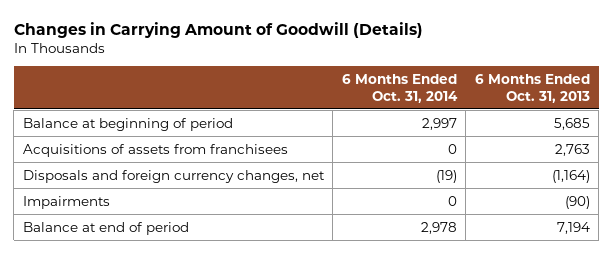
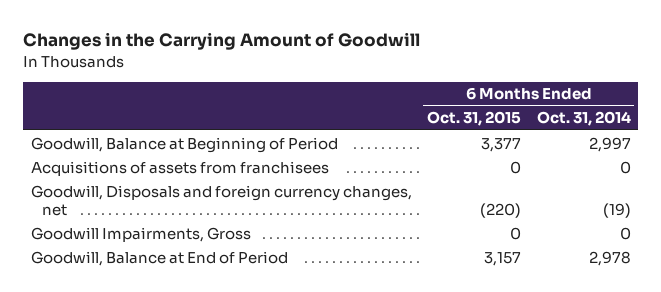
- Changes in Carrying Amount of Goodwill (Details)
+ Changes in the Carrying Amount of Goodwill
- | 6 Months Ended Oct. 31, 2014 | 6 Months Ended Oct. 31, 2013
+ | 6 Months Ended Oct. 31, 2015 | 6 Months Ended Oct. 31, 2014
- Balance at beginning of period | 2,997 | 5,685
+ Goodwill, Balance at Beginning of Period | 3,377 | 2,997
- Disposals and foreign currency changes, net | (19) | (1,164)
- Impairments | 0 | (90)
- Balance at end of period | 2,978 | 7,194
+ Goodwill, Disposals and foreign currency changes, net | (220) | (19)
+ Goodwill Impairments, Gross | 0 | 0
+ Goodwill, Balance at End of Period | 3,157 | 2,978

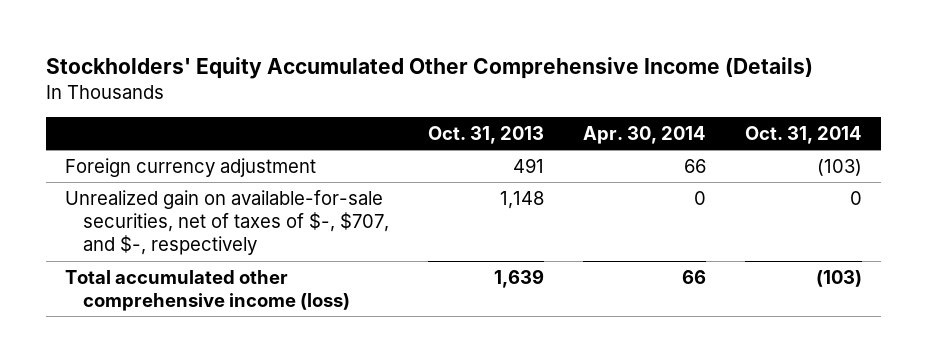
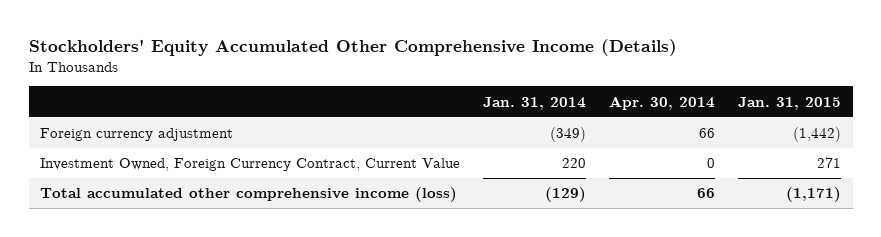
- | Oct. 31, 2013 | Apr. 30, 2014 | Oct. 31, 2014
+ | Jan. 31, 2014 | Apr. 30, 2014 | Jan. 31, 2015
- Unrealized gain on available-for-sale securities, net of taxes of $-, $707, and $-, respectively | 1,148 | 0 | 0
+ Investment Owned, Foreign Currency Contract, Current Value | 220 | 0 | 271

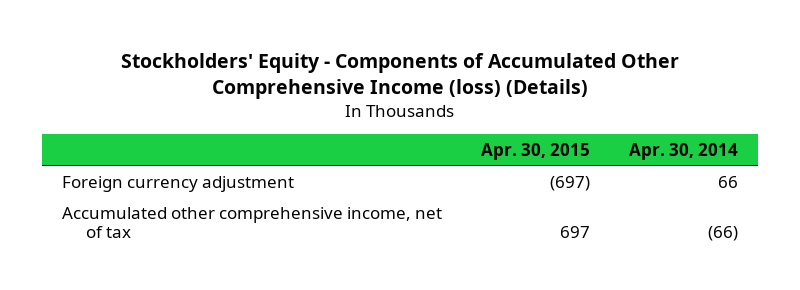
- Stockholders' Equity Accumulated Other Comprehensive Income (Details)
+ Stockholders' Equity - Components of Accumulated Other Comprehensive Income (loss) (Details)
- | Jan. 31, 2014 | Apr. 30, 2014 | Jan. 31, 2015
+ | Apr. 30, 2015 | Apr. 30, 2014
- Investment Owned, Foreign Currency Contract, Current Value | 220 | 0 | 271
- Total accumulated other comprehensive income (loss) | (129) | 66 | (1,171)
+ Accumulated other comprehensive income, net of tax | 697 | (66)

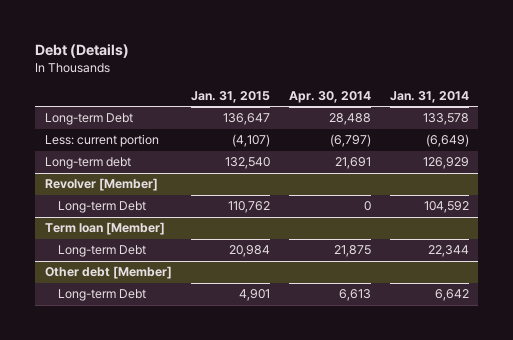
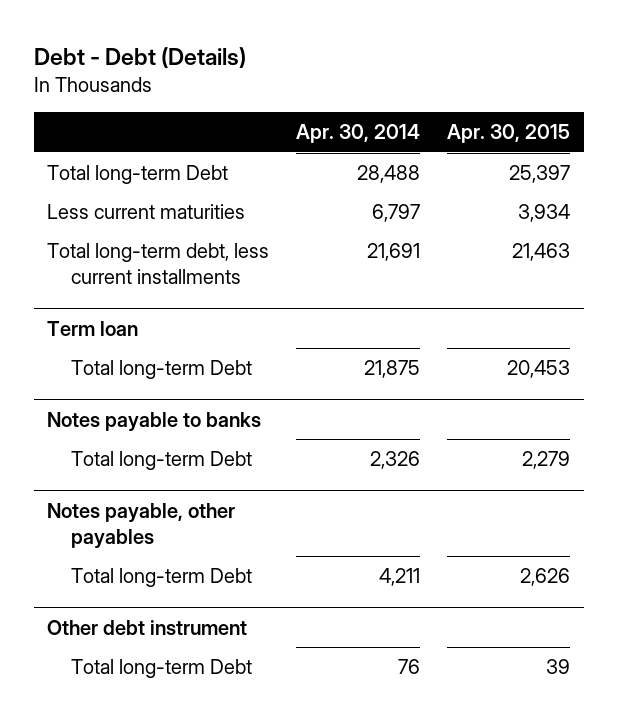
- Debt (Details)
+ Debt - Debt (Details)
- | Jan. 31, 2015 | Apr. 30, 2014 | Jan. 31, 2014
+ | Apr. 30, 2014 | Apr. 30, 2015
- Long-term Debt | 136,647 | 28,488 | 133,578
- Less: current portion | (4,107) | (6,797) | (6,649)
- Long-term debt | 132,540 | 21,691 | 126,929
- Revolver [Member]
- Long-term Debt | 110,762 | 0 | 104,592
- Term loan [Member]
- Long-term Debt | 20,984 | 21,875 | 22,344
- Other debt [Member]
- Long-term Debt | 4,901 | 6,613 | 6,642
+ Total long-term Debt | 28,488 | 25,397
+ Less current maturities | 6,797 | 3,934
+ Total long-term debt, less current installments | 21,691 | 21,463
+ Term loan
+ Total long-term Debt | 21,875 | 20,453
+ Notes payable to banks
+ Total long-term Debt | 2,326 | 2,279
+ Notes payable, other payables
+ Total long-term Debt | 4,211 | 2,626
+ Other debt instrument
+ Total long-term Debt | 76 | 39

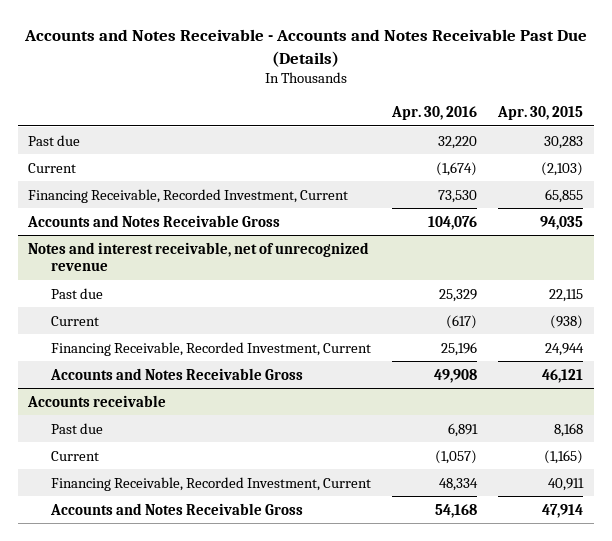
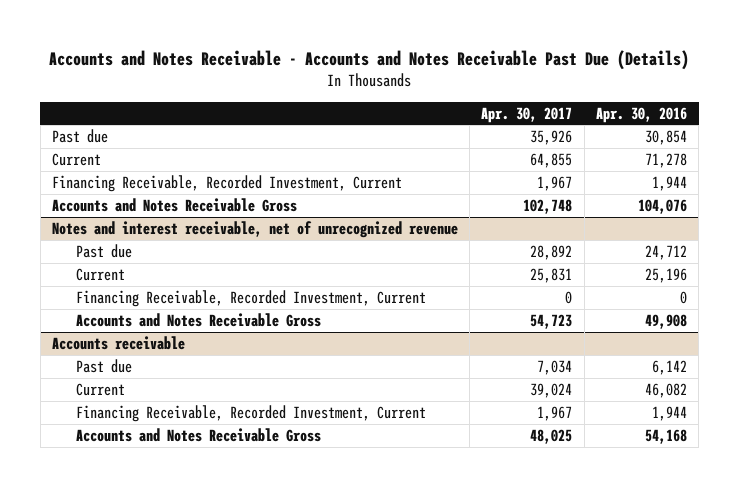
- | Apr. 30, 2016 | Apr. 30, 2015
+ | Apr. 30, 2017 | Apr. 30, 2016
- Past due | 32,220 | 30,283
- Current | (1,674) | (2,103)
- Financing Receivable, Recorded Investment, Current | 73,530 | 65,855
+ Past due | 35,926 | 30,854
+ Current | 64,855 | 71,278
+ Financing Receivable, Recorded Investment, Current | 1,967 | 1,944
@ Notes and interest receivable, net of unrecognized revenue
- Past due | 25,329 | 22,115
- Current | (617) | (938)
- Financing Receivable, Recorded Investment, Current | 25,196 | 24,944
+ Past due | 28,892 | 24,712
+ Current | 25,831 | 25,196
+ Financing Receivable, Recorded Investment, Current | 0 | 0
@ Accounts receivable
- Past due | 6,891 | 8,168
- Current | (1,057) | (1,165)
- Financing Receivable, Recorded Investment, Current | 48,334 | 40,911
+ Past due | 7,034 | 6,142
+ Current | 39,024 | 46,082
+ Financing Receivable, Recorded Investment, Current | 1,967 | 1,944

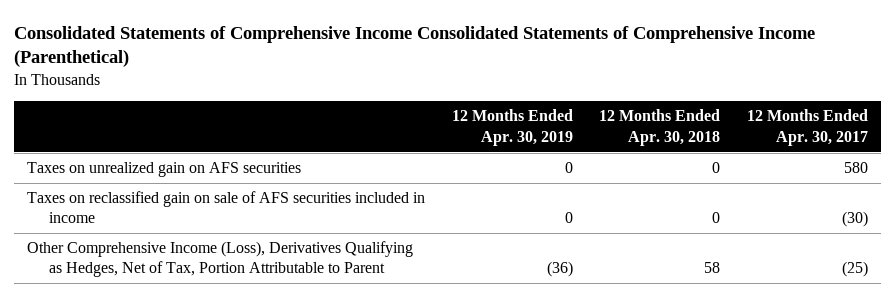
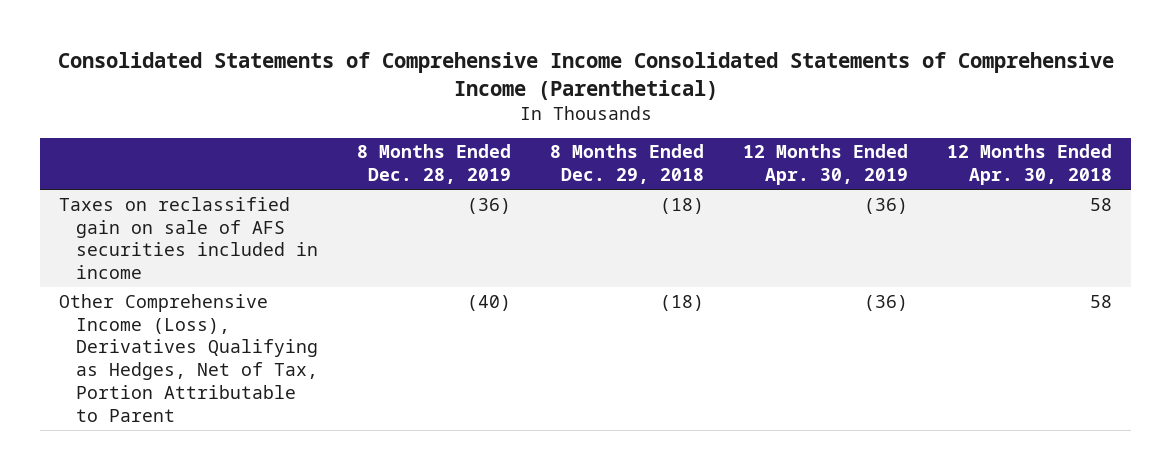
- | 12 Months Ended Apr. 30, 2019 | 12 Months Ended Apr. 30, 2018 | 12 Months Ended Apr. 30, 2017
+ | 8 Months Ended Dec. 28, 2019 | 8 Months Ended Dec. 29, 2018 | 12 Months Ended Apr. 30, 2019 | 12 Months Ended Apr. 30, 2018
- Taxes on unrealized gain on AFS securities | 0 | 0 | 580
- Taxes on reclassified gain on sale of AFS securities included in income | 0 | 0 | (30)
+ Taxes on reclassified gain on sale of AFS securities included in income | (36) | (18) | (36) | 58

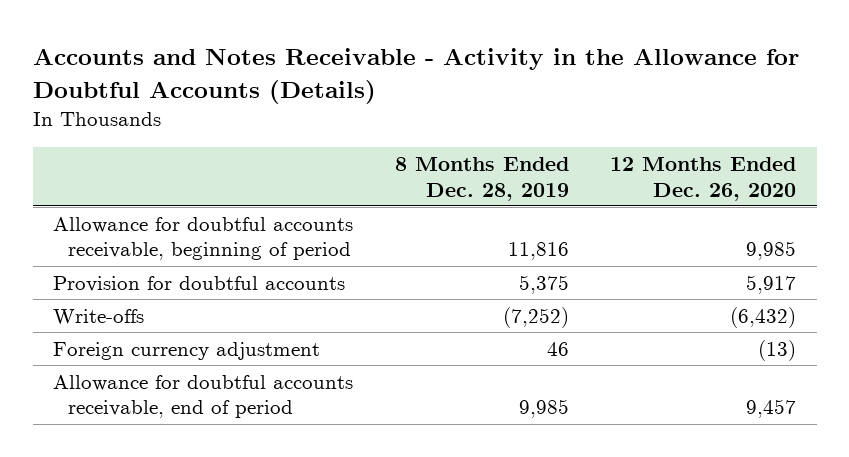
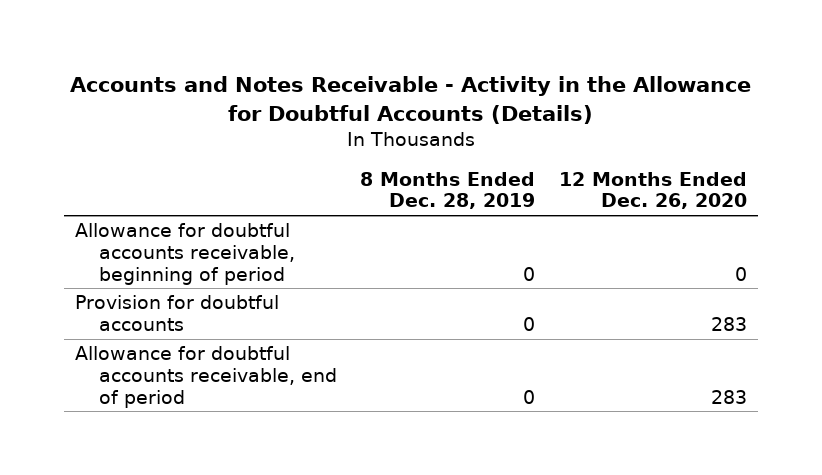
- Allowance for doubtful accounts receivable, beginning of period | 11,816 | 9,985
- Provision for doubtful accounts | 5,375 | 5,917
- Write-offs | (7,252) | (6,432)
- Foreign currency adjustment | 46 | (13)
- Allowance for doubtful accounts receivable, end of period | 9,985 | 9,457
+ Allowance for doubtful accounts receivable, beginning of period | 0 | 0
+ Provision for doubtful accounts | 0 | 283
+ Allowance for doubtful accounts receivable, end of period | 0 | 283

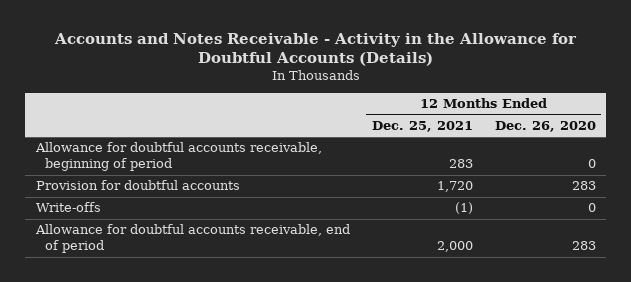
- | 8 Months Ended Dec. 28, 2019 | 12 Months Ended Dec. 26, 2020
+ | 12 Months Ended Dec. 25, 2021 | 12 Months Ended Dec. 26, 2020
+ Write-offs | (1) | 0

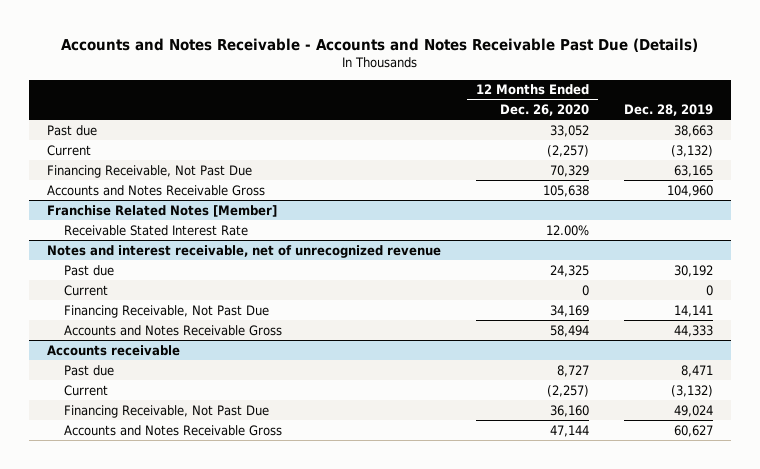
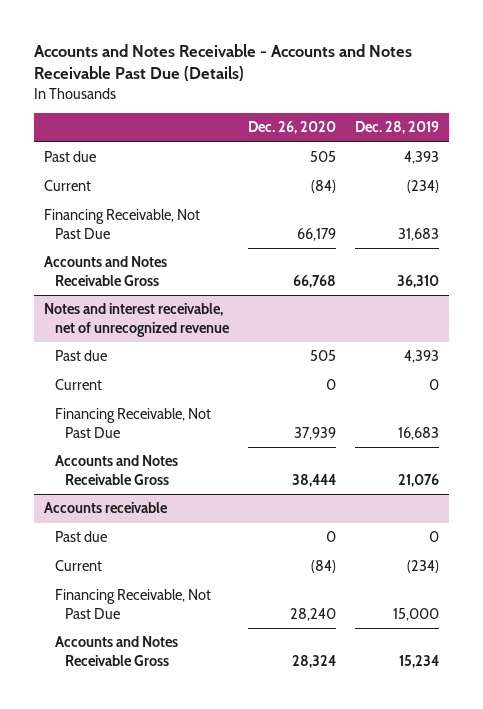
- | 12 Months Ended Dec. 26, 2020 | Dec. 28, 2019
+ | Dec. 26, 2020 | Dec. 28, 2019
- Past due | 33,052 | 38,663
- Current | (2,257) | (3,132)
- Financing Receivable, Not Past Due | 70,329 | 63,165
- Accounts and Notes Receivable Gross | 105,638 | 104,960
- Franchise Related Notes [Member]
- Receivable Stated Interest Rate | 12.00% |
+ Past due | 505 | 4,393
+ Current | (84) | (234)
+ Financing Receivable, Not Past Due | 66,179 | 31,683
+ Accounts and Notes Receivable Gross | 66,768 | 36,310
@ Notes and interest receivable, net of unrecognized revenue
- Past due | 24,325 | 30,192
+ Past due | 505 | 4,393
- Financing Receivable, Not Past Due | 34,169 | 14,141
- Accounts and Notes Receivable Gross | 58,494 | 44,333
+ Financing Receivable, Not Past Due | 37,939 | 16,683
+ Accounts and Notes Receivable Gross | 38,444 | 21,076
@ Accounts receivable
- Past due | 8,727 | 8,471
- Current | (2,257) | (3,132)
- Financing Receivable, Not Past Due | 36,160 | 49,024
- Accounts and Notes Receivable Gross | 47,144 | 60,627
+ Past due | 0 | 0
+ Current | (84) | (234)
+ Financing Receivable, Not Past Due | 28,240 | 15,000
+ Accounts and Notes Receivable Gross | 28,324 | 15,234

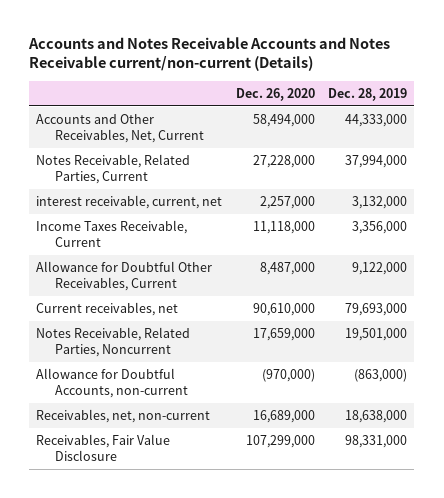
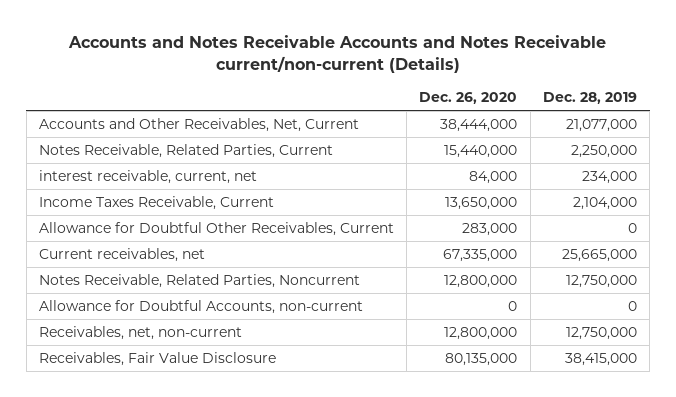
- Accounts and Other Receivables, Net, Current | 58,494,000 | 44,333,000
- Notes Receivable, Related Parties, Current | 27,228,000 | 37,994,000
- interest receivable, current, net | 2,257,000 | 3,132,000
- Income Taxes Receivable, Current | 11,118,000 | 3,356,000
- Allowance for Doubtful Other Receivables, Current | 8,487,000 | 9,122,000
- Current receivables, net | 90,610,000 | 79,693,000
- Notes Receivable, Related Parties, Noncurrent | 17,659,000 | 19,501,000
- Allowance for Doubtful Accounts, non-current | (970,000) | (863,000)
- Receivables, net, non-current | 16,689,000 | 18,638,000
- Receivables, Fair Value Disclosure | 107,299,000 | 98,331,000
+ Accounts and Other Receivables, Net, Current | 38,444,000 | 21,077,000
+ Notes Receivable, Related Parties, Current | 15,440,000 | 2,250,000
+ interest receivable, current, net | 84,000 | 234,000
+ Income Taxes Receivable, Current | 13,650,000 | 2,104,000
+ Allowance for Doubtful Other Receivables, Current | 283,000 | 0
+ Current receivables, net | 67,335,000 | 25,665,000
+ Notes Receivable, Related Parties, Noncurrent | 12,800,000 | 12,750,000
+ Allowance for Doubtful Accounts, non-current | 0 | 0
+ Receivables, net, non-current | 12,800,000 | 12,750,000
+ Receivables, Fair Value Disclosure | 80,135,000 | 38,415,000

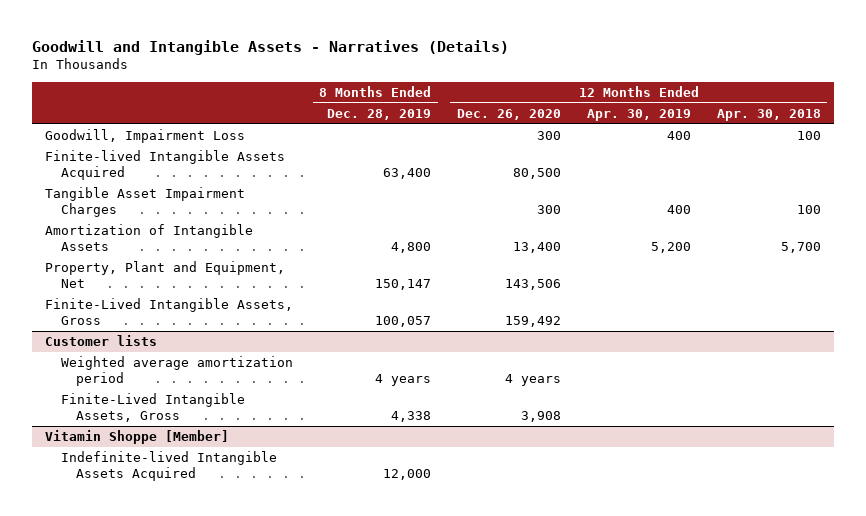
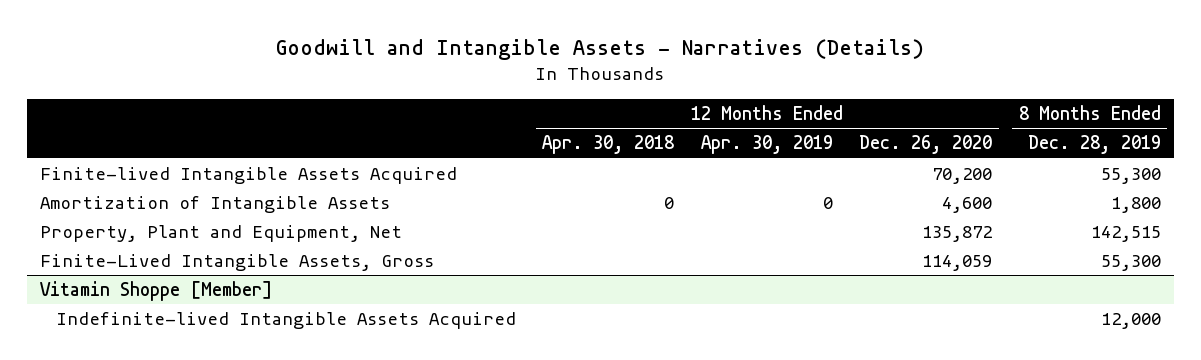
- | 8 Months Ended Dec. 28, 2019 | 12 Months Ended Dec. 26, 2020 | 12 Months Ended Apr. 30, 2019 | 12 Months Ended Apr. 30, 2018
+ | 12 Months Ended Apr. 30, 2018 | 12 Months Ended Apr. 30, 2019 | 12 Months Ended Dec. 26, 2020 | 8 Months Ended Dec. 28, 2019
- Goodwill, Impairment Loss | | 300 | 400 | 100
- Finite-lived Intangible Assets Acquired | 63,400 | 80,500 | |
- Tangible Asset Impairment Charges | | 300 | 400 | 100
- Amortization of Intangible Assets | 4,800 | 13,400 | 5,200 | 5,700
- Property, Plant and Equipment, Net | 150,147 | 143,506 | |
- Finite-Lived Intangible Assets, Gross | 100,057 | 159,492 | |
- Customer lists
- Weighted average amortization period | 4 years | 4 years | |
- Finite-Lived Intangible Assets, Gross | 4,338 | 3,908 | |
+ Finite-lived Intangible Assets Acquired | | | 70,200 | 55,300
+ Amortization of Intangible Assets | 0 | 0 | 4,600 | 1,800
+ Property, Plant and Equipment, Net | | | 135,872 | 142,515
+ Finite-Lived Intangible Assets, Gross | | | 114,059 | 55,300

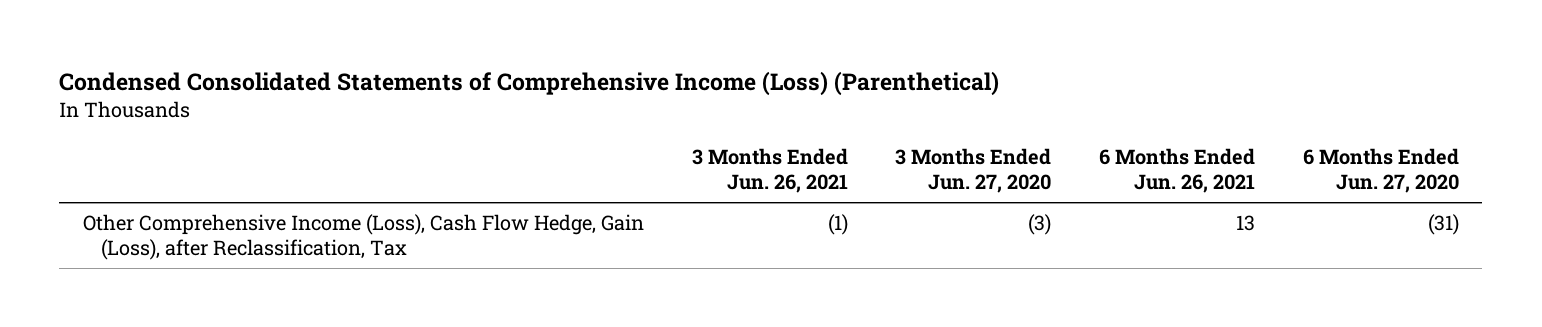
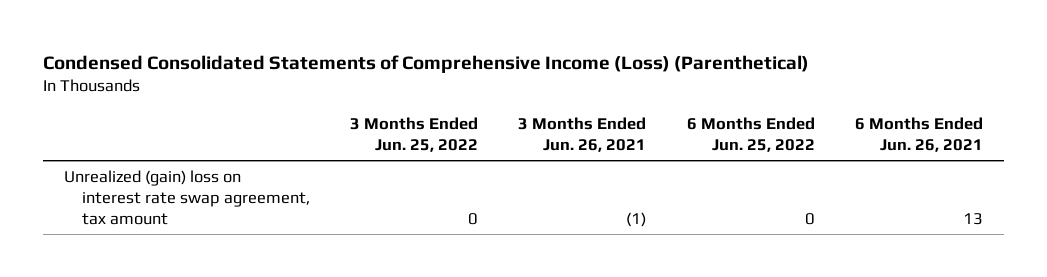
- | 3 Months Ended Jun. 26, 2021 | 3 Months Ended Jun. 27, 2020 | 6 Months Ended Jun. 26, 2021 | 6 Months Ended Jun. 27, 2020
+ | 3 Months Ended Jun. 25, 2022 | 3 Months Ended Jun. 26, 2021 | 6 Months Ended Jun. 25, 2022 | 6 Months Ended Jun. 26, 2021
- Other Comprehensive Income (Loss), Cash Flow Hedge, Gain (Loss), after Reclassification, Tax | (1) | (3) | 13 | (31)
+ Unrealized (gain) loss on interest rate swap agreement, tax amount | 0 | (1) | 0 | 13

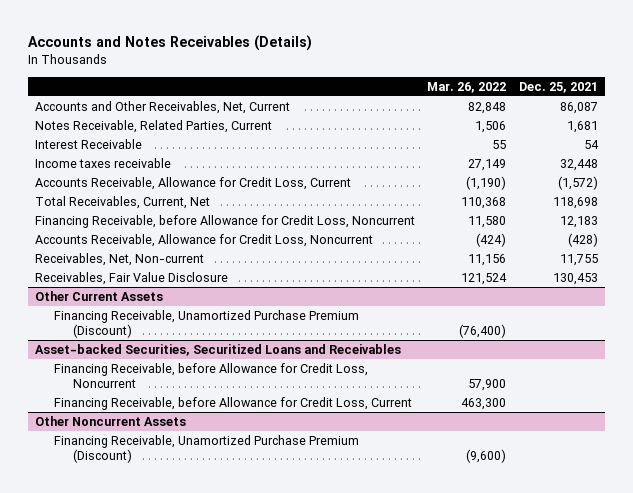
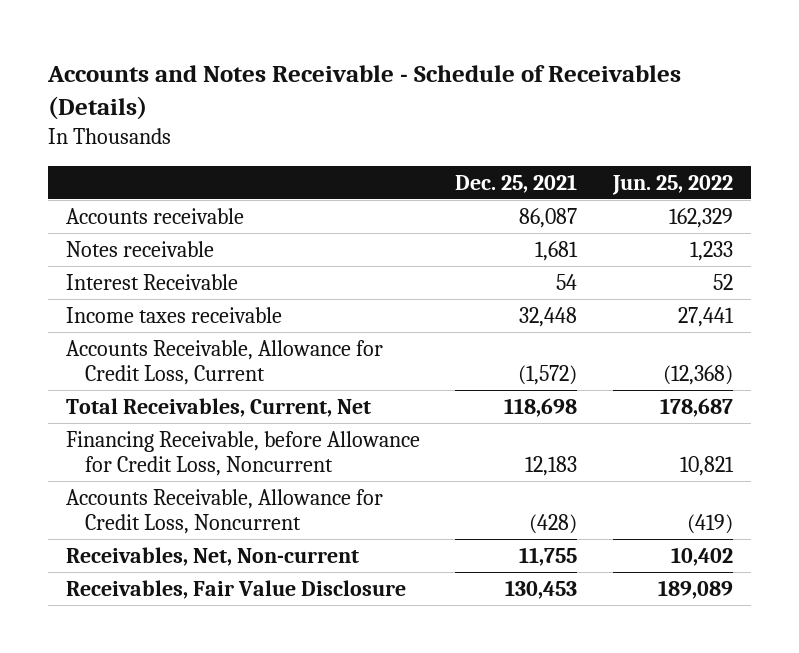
- Accounts and Notes Receivables (Details)
+ Accounts and Notes Receivable - Schedule of Receivables (Details)
- | Mar. 26, 2022 | Dec. 25, 2021
+ | Dec. 25, 2021 | Jun. 25, 2022
- Accounts and Other Receivables, Net, Current | 82,848 | 86,087
- Notes Receivable, Related Parties, Current | 1,506 | 1,681
+ Accounts receivable | 86,087 | 162,329
+ Notes receivable | 1,681 | 1,233
- Other Current Assets
- Financing Receivable, Unamortized Purchase Premium (Discount) | (76,400) |
- Asset-backed Securities, Securitized Loans and Receivables
- Financing Receivable, before Allowance for Credit Loss, Noncurrent | 57,900 |
- Financing Receivable, before Allowance for Credit Loss, Current | 463,300 |
- Other Noncurrent Assets
- Financing Receivable, Unamortized Purchase Premium (Discount) | (9,600) |

